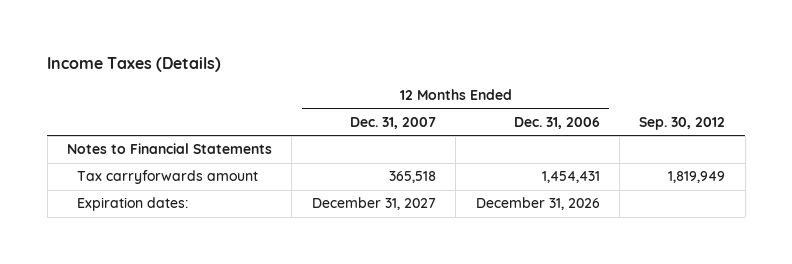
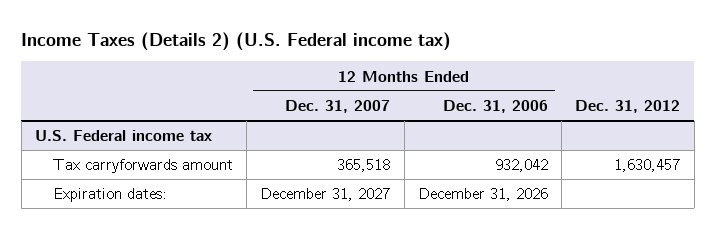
- Income Taxes (Details)
+ Income Taxes (Details 2) (U.S. Federal income tax)
- | 12 Months Ended Dec. 31, 2007 | 12 Months Ended Dec. 31, 2006 | Sep. 30, 2012
+ | 12 Months Ended Dec. 31, 2007 | 12 Months Ended Dec. 31, 2006 | Dec. 31, 2012
- Notes to Financial Statements
- Tax carryforwards amount | 365,518 | 1,454,431 | 1,819,949
+ U.S. Federal income tax
+ Tax carryforwards amount | 365,518 | 932,042 | 1,630,457

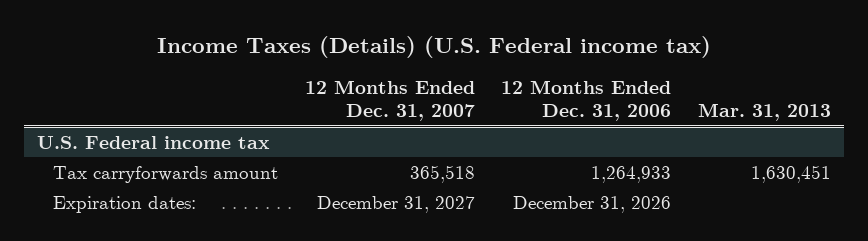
- Income Taxes (Details 2) (U.S. Federal income tax)
+ Income Taxes (Details) (U.S. Federal income tax)
- | 12 Months Ended Dec. 31, 2007 | 12 Months Ended Dec. 31, 2006 | Dec. 31, 2012
+ | 12 Months Ended Dec. 31, 2007 | 12 Months Ended Dec. 31, 2006 | Mar. 31, 2013
@ U.S. Federal income tax
- Tax carryforwards amount | 365,518 | 932,042 | 1,630,457
+ Tax carryforwards amount | 365,518 | 1,264,933 | 1,630,451

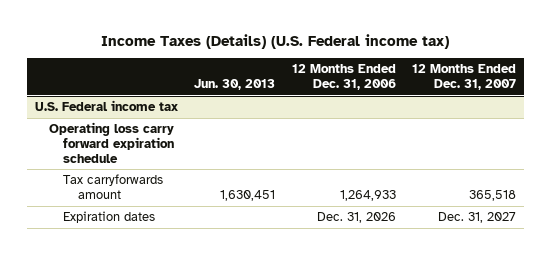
- | 12 Months Ended Dec. 31, 2007 | 12 Months Ended Dec. 31, 2006 | Mar. 31, 2013
+ | Jun. 30, 2013 | 12 Months Ended Dec. 31, 2006 | 12 Months Ended Dec. 31, 2007
@ U.S. Federal income tax
+ Operating loss carry forward expiration schedule
- Expiration dates: | December 31, 2027 | December 31, 2026 |
+ Expiration dates | | Dec. 31, 2026 | Dec. 31, 2027

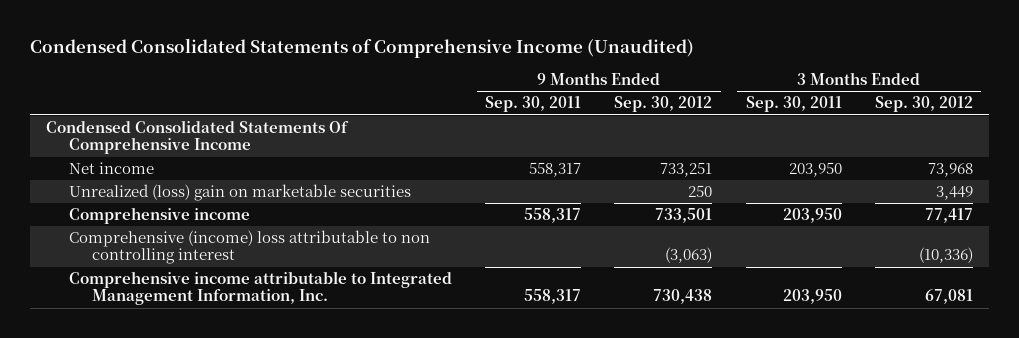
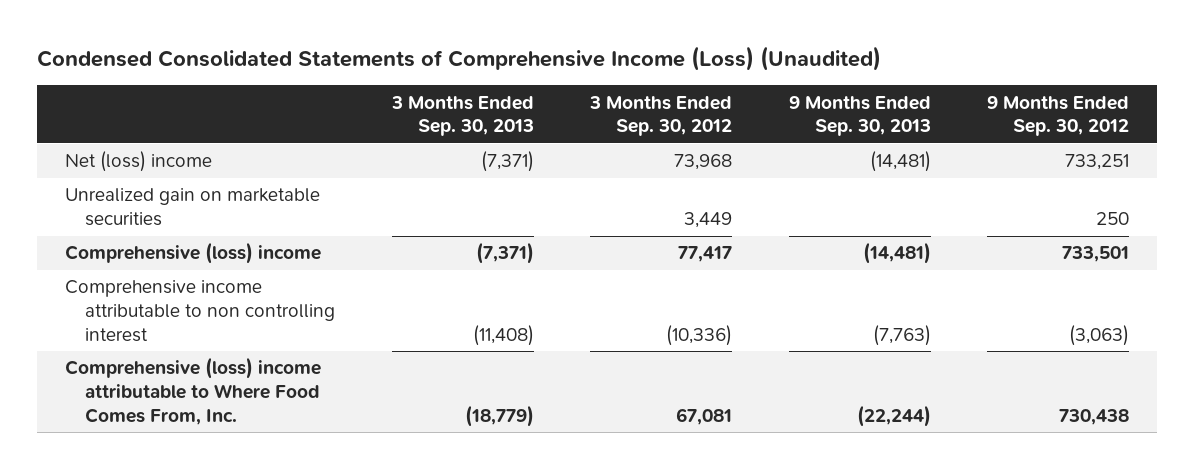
- Condensed Consolidated Statements of Comprehensive Income (Unaudited)
+ Condensed Consolidated Statements of Comprehensive Income (Loss) (Unaudited)
- | 9 Months Ended Sep. 30, 2011 | 9 Months Ended Sep. 30, 2012 | 3 Months Ended Sep. 30, 2011 | 3 Months Ended Sep. 30, 2012
+ | 3 Months Ended Sep. 30, 2013 | 3 Months Ended Sep. 30, 2012 | 9 Months Ended Sep. 30, 2013 | 9 Months Ended Sep. 30, 2012
- Condensed Consolidated Statements Of Comprehensive Income
- Net income | 558,317 | 733,251 | 203,950 | 73,968
- Unrealized (loss) gain on marketable securities | | 250 | | 3,449
- Comprehensive income | 558,317 | 733,501 | 203,950 | 77,417
- Comprehensive (income) loss attributable to non controlling interest | | (3,063) | | (10,336)
- Comprehensive income attributable to Integrated Management Information, Inc. | 558,317 | 730,438 | 203,950 | 67,081
+ Net (loss) income | (7,371) | 73,968 | (14,481) | 733,251
+ Unrealized gain on marketable securities | | 3,449 | | 250
+ Comprehensive (loss) income | (7,371) | 77,417 | (14,481) | 733,501
+ Comprehensive income attributable to non controlling interest | (11,408) | (10,336) | (7,763) | (3,063)
+ Comprehensive (loss) income attributable to Where Food Comes From, Inc. | (18,779) | 67,081 | (22,244) | 730,438

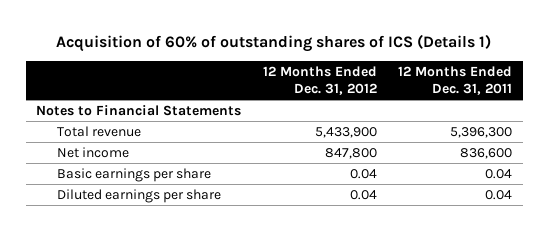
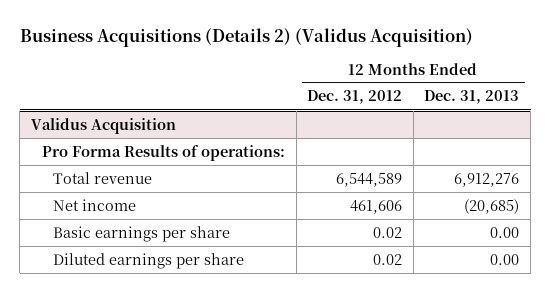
- Acquisition of 60% of outstanding shares of ICS (Details 1)
+ Business Acquisitions (Details 2) (Validus Acquisition)
- | 12 Months Ended Dec. 31, 2012 | 12 Months Ended Dec. 31, 2011
+ | 12 Months Ended Dec. 31, 2012 | 12 Months Ended Dec. 31, 2013
- Notes to Financial Statements
- Total revenue | 5,433,900 | 5,396,300
- Net income | 847,800 | 836,600
- Basic earnings per share | 0.04 | 0.04
- Diluted earnings per share | 0.04 | 0.04
+ Validus Acquisition
+ Pro Forma Results of operations:
+ Total revenue | 6,544,589 | 6,912,276
+ Net income | 461,606 | (20,685)
+ Basic earnings per share | 0.02 | 0.00
+ Diluted earnings per share | 0.02 | 0.00

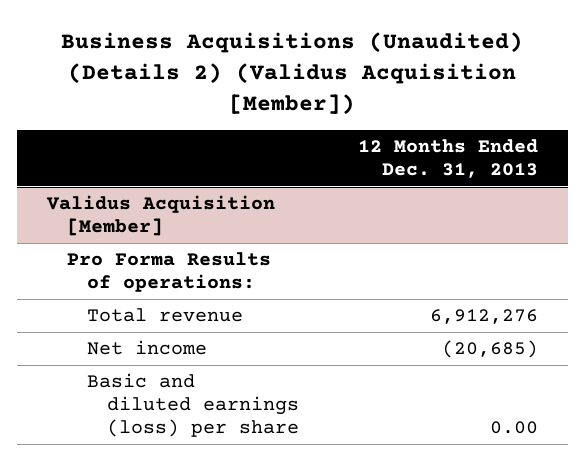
- Business Acquisitions (Details 2) (Validus Acquisition)
+ Business Acquisitions (Unaudited) (Details 2) (Validus Acquisition [Member])
- | 12 Months Ended Dec. 31, 2012 | 12 Months Ended Dec. 31, 2013
+ | 12 Months Ended Dec. 31, 2013
- Validus Acquisition
+ Validus Acquisition [Member]
- Basic earnings per share | 0.02 | 0.00
- Diluted earnings per share | 0.02 | 0.00
+ Basic and diluted earnings (loss) per share | 0.00

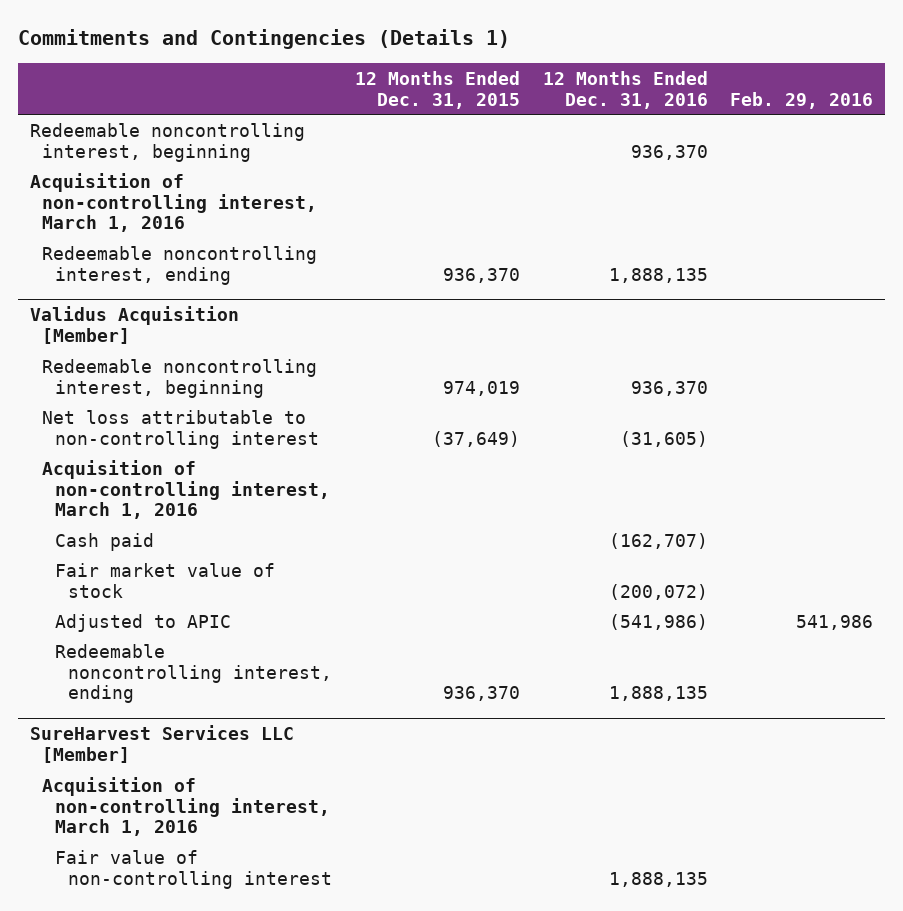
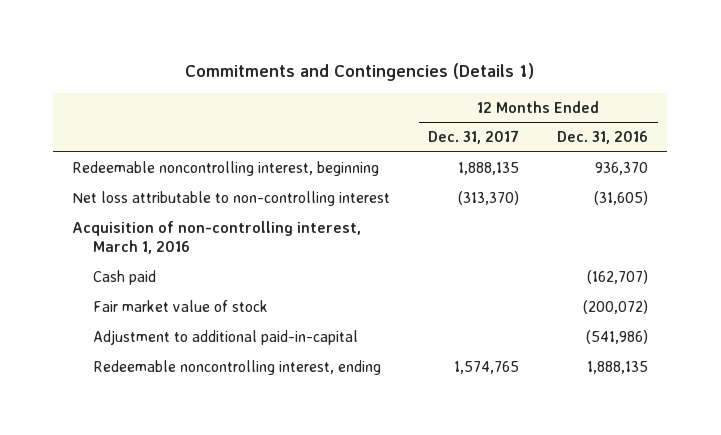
- | 12 Months Ended Dec. 31, 2015 | 12 Months Ended Dec. 31, 2016 | Feb. 29, 2016
+ | 12 Months Ended Dec. 31, 2017 | 12 Months Ended Dec. 31, 2016
- Acquisition of non-controlling interest, March 1, 2016
- Redeemable noncontrolling interest, ending | 936,370 | 1,888,135 |
- Validus Acquisition [Member]
- Redeemable noncontrolling interest, beginning | 974,019 | 936,370 |
- Adjusted to APIC | | (541,986) | 541,986
+ Adjustment to additional paid-in-capital | | (541,986)
- SureHarvest Services LLC [Member]
- Acquisition of non-controlling interest, March 1, 2016
- Fair value of non-controlling interest | | 1,888,135 |

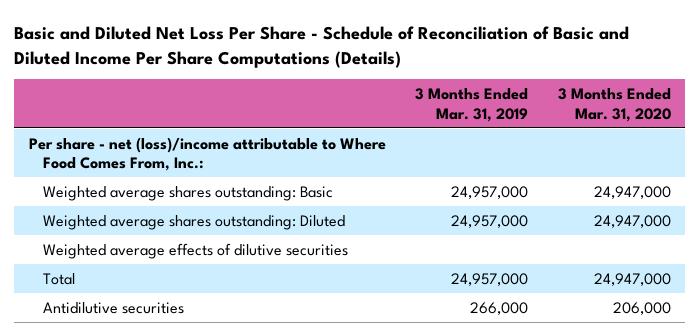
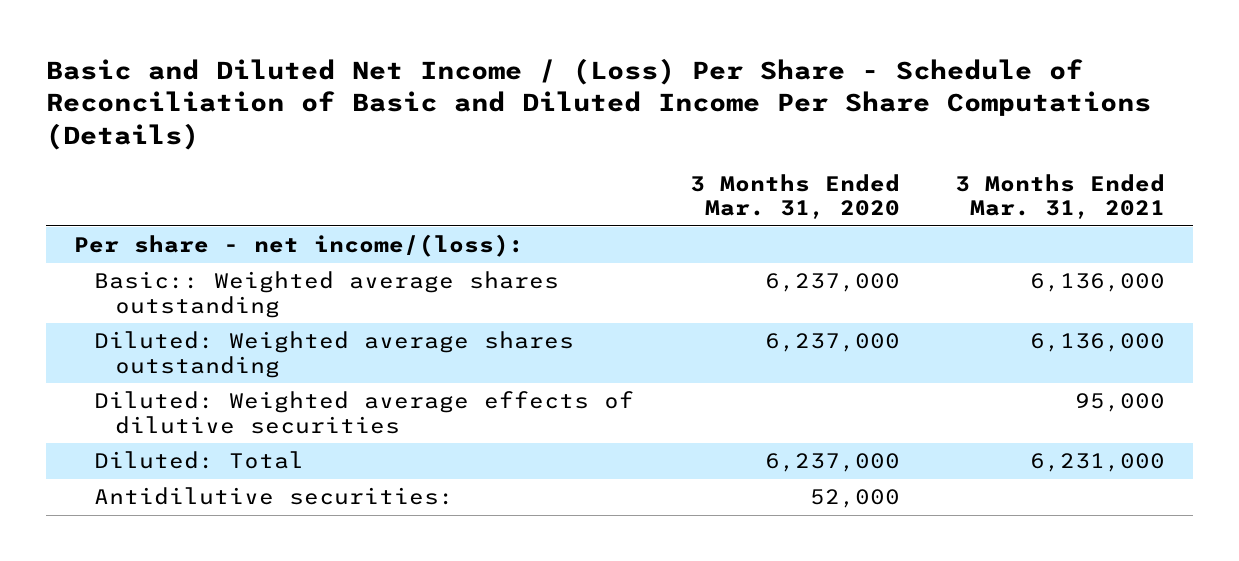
- Basic and Diluted Net Loss Per Share - Schedule of Reconciliation of Basic and Diluted Income Per Share Computations (Details)
+ Basic and Diluted Net Income / (Loss) Per Share - Schedule of Reconciliation of Basic and Diluted Income Per Share Computations (Details)
- | 3 Months Ended Mar. 31, 2019 | 3 Months Ended Mar. 31, 2020
+ | 3 Months Ended Mar. 31, 2020 | 3 Months Ended Mar. 31, 2021
- Per share - net (loss)/income attributable to Where Food Comes From, Inc.:
- Weighted average shares outstanding: Basic | 24,957,000 | 24,947,000
- Weighted average shares outstanding: Diluted | 24,957,000 | 24,947,000
- Weighted average effects of dilutive securities
- Total | 24,957,000 | 24,947,000
- Antidilutive securities | 266,000 | 206,000
+ Per share - net income/(loss):
+ Basic:: Weighted average shares outstanding | 6,237,000 | 6,136,000
+ Diluted: Weighted average shares outstanding | 6,237,000 | 6,136,000
+ Diluted: Weighted average effects of dilutive securities | | 95,000
+ Diluted: Total | 6,237,000 | 6,231,000
+ Antidilutive securities: | 52,000 |

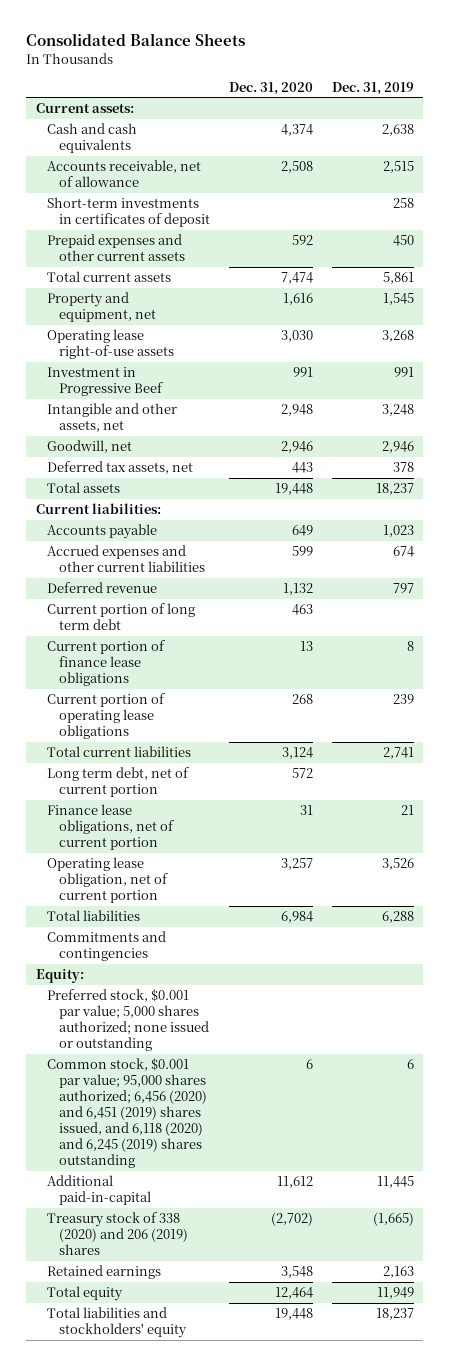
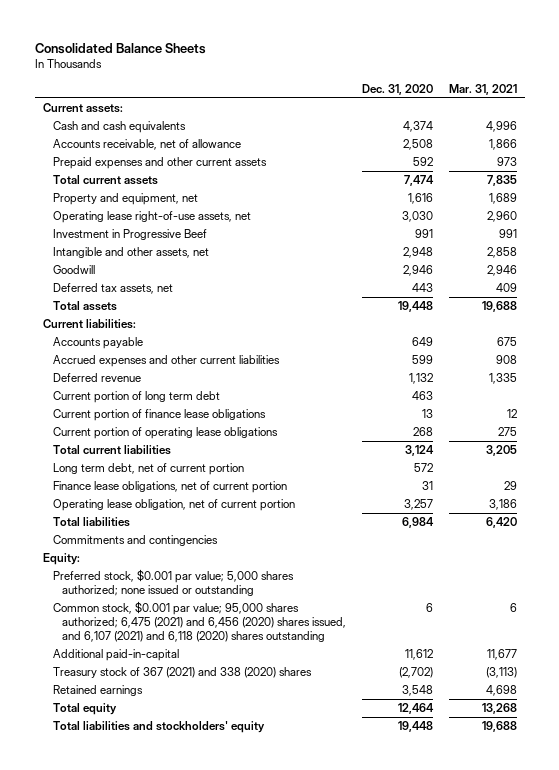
- | Dec. 31, 2020 | Dec. 31, 2019
+ | Dec. 31, 2020 | Mar. 31, 2021
- Short-term investments in certificates of deposit | | 258
- Operating lease right-of-use assets | 3,030 | 3,268
+ Operating lease right-of-use assets, net | 3,030 | 2,960
- Goodwill, net | 2,946 | 2,946
+ Goodwill | 2,946 | 2,946
- Common stock, $0.001 par value; 95,000 shares authorized; 6,456 (2020) and 6,451 (2019) shares issued, and 6,118 (2020) and 6,245 (2019) shares outstanding | 6 | 6
+ Common stock, $0.001 par value; 95,000 shares authorized; 6,475 (2021) and 6,456 (2020) shares issued, and 6,107 (2021) and 6,118 (2020) shares outstanding | 6 | 6
- Treasury stock of 338 (2020) and 206 (2019) shares | (2,702) | (1,665)
+ Treasury stock of 367 (2021) and 338 (2020) shares | (2,702) | (3,113)

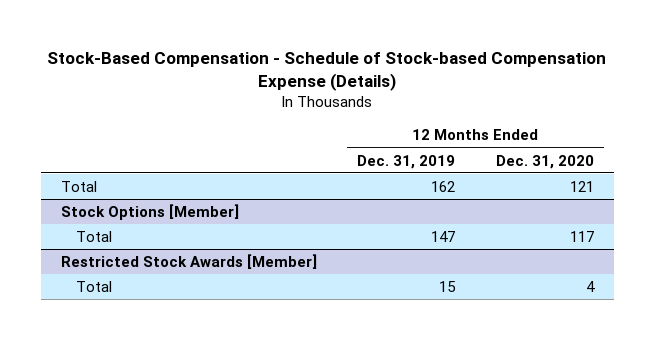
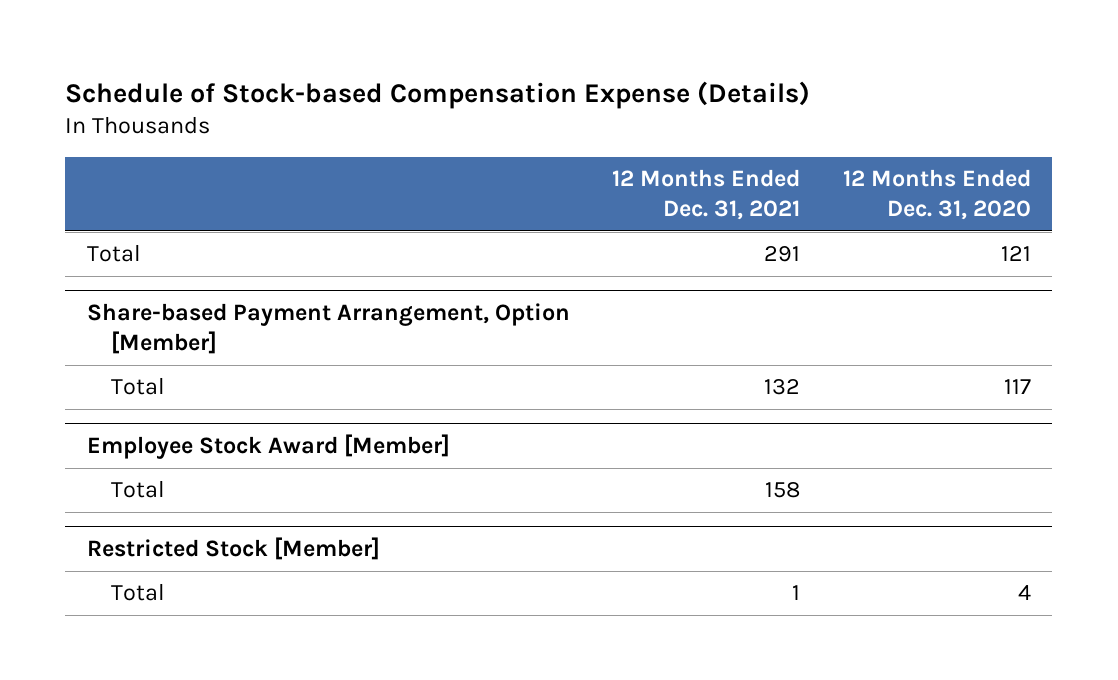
- Stock-Based Compensation - Schedule of Stock-based Compensation Expense (Details)
+ Schedule of Stock-based Compensation Expense (Details)
- | 12 Months Ended Dec. 31, 2019 | 12 Months Ended Dec. 31, 2020
+ | 12 Months Ended Dec. 31, 2021 | 12 Months Ended Dec. 31, 2020
- Stock Options [Member]
+ Share-based Payment Arrangement, Option [Member]
- Restricted Stock Awards [Member]
+ Employee Stock Award [Member]
+ Total | 158 |
+ Restricted Stock [Member]

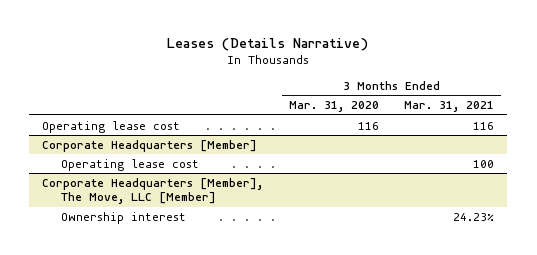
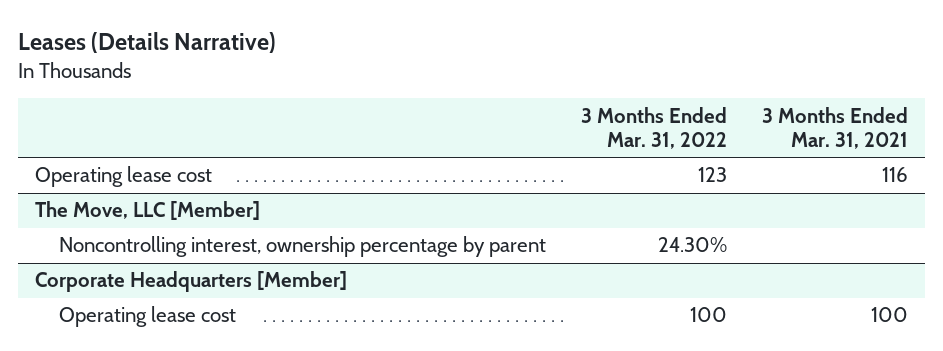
- | 3 Months Ended Mar. 31, 2020 | 3 Months Ended Mar. 31, 2021
+ | 3 Months Ended Mar. 31, 2022 | 3 Months Ended Mar. 31, 2021
+ The Move, LLC [Member]
+ Noncontrolling interest, ownership percentage by parent | 24.30% |
- Corporate Headquarters [Member], The Move, LLC [Member]
- Ownership interest | | 24.23%

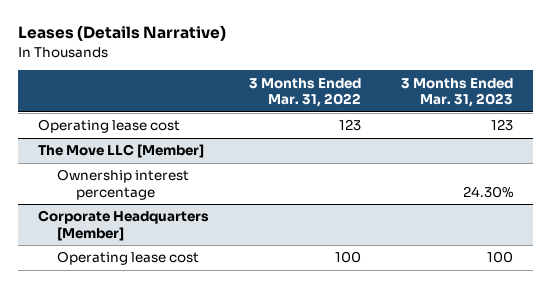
- | 3 Months Ended Mar. 31, 2022 | 3 Months Ended Mar. 31, 2021
+ | 3 Months Ended Mar. 31, 2022 | 3 Months Ended Mar. 31, 2023
- The Move, LLC [Member]
- Noncontrolling interest, ownership percentage by parent | 24.30% |
+ The Move LLC [Member]
+ Ownership interest percentage | | 24.30%

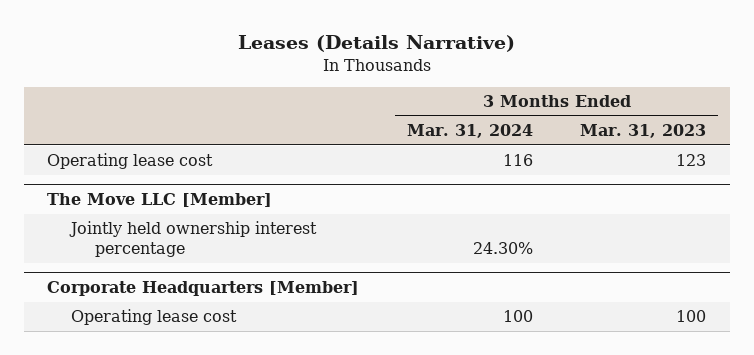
- | 3 Months Ended Mar. 31, 2022 | 3 Months Ended Mar. 31, 2023
+ | 3 Months Ended Mar. 31, 2024 | 3 Months Ended Mar. 31, 2023
@ The Move LLC [Member]
- Ownership interest percentage | | 24.30%
+ Jointly held ownership interest percentage | 24.30% |

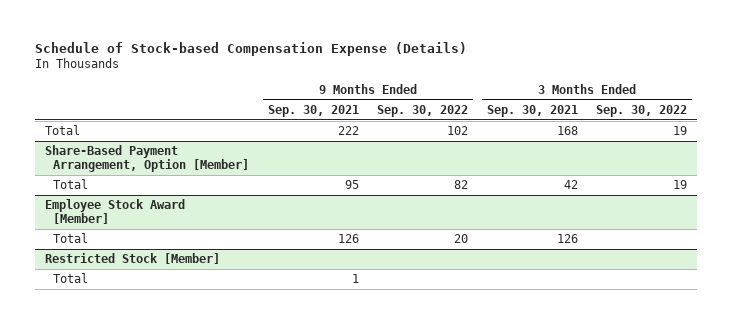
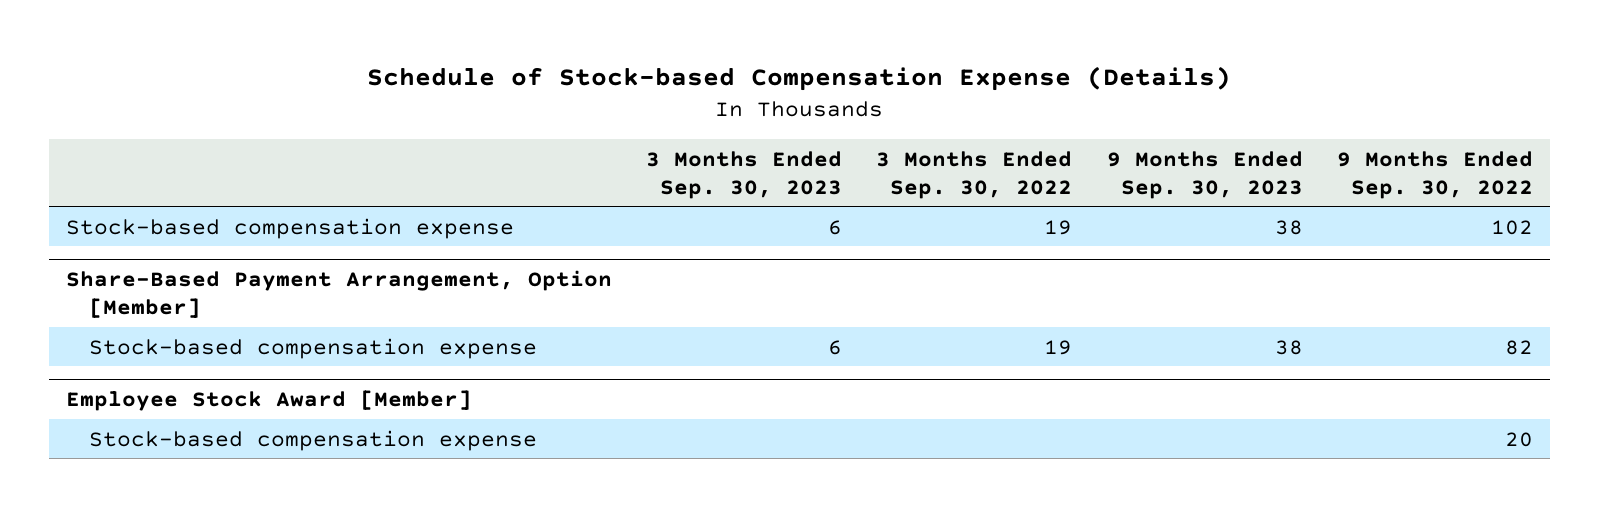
- | 9 Months Ended Sep. 30, 2021 | 9 Months Ended Sep. 30, 2022 | 3 Months Ended Sep. 30, 2021 | 3 Months Ended Sep. 30, 2022
+ | 3 Months Ended Sep. 30, 2023 | 3 Months Ended Sep. 30, 2022 | 9 Months Ended Sep. 30, 2023 | 9 Months Ended Sep. 30, 2022
- Total | 222 | 102 | 168 | 19
+ Stock-based compensation expense | 6 | 19 | 38 | 102
@ Share-Based Payment Arrangement, Option [Member]
- Total | 95 | 82 | 42 | 19
+ Stock-based compensation expense | 6 | 19 | 38 | 82
@ Employee Stock Award [Member]
- Total | 126 | 20 | 126 |
- Restricted Stock [Member]
- Total | 1 | | |
@ Employee Stock Award [Member]
+ Stock-based compensation expense | | | | 20

